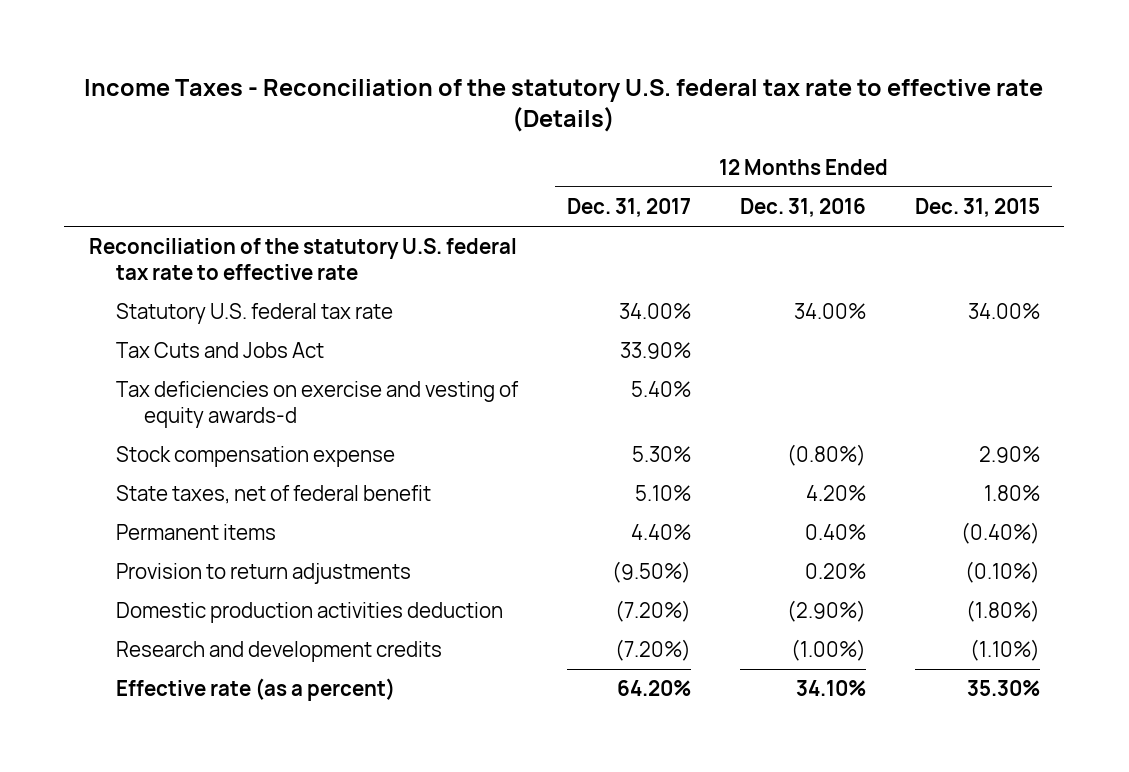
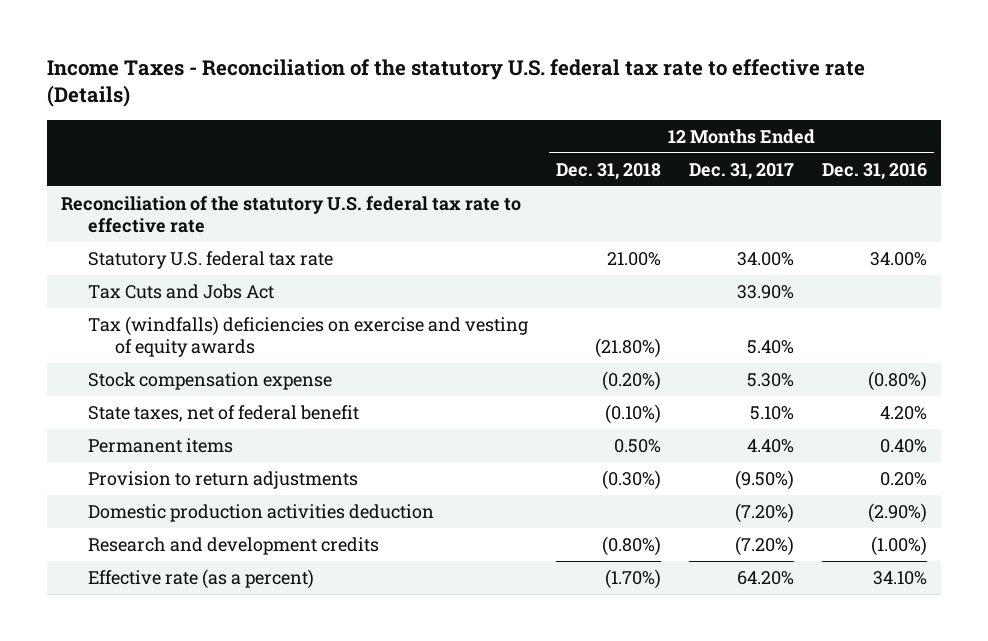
- | 12 Months Ended Dec. 31, 2017 | 12 Months Ended Dec. 31, 2016 | 12 Months Ended Dec. 31, 2015
+ | 12 Months Ended Dec. 31, 2018 | 12 Months Ended Dec. 31, 2017 | 12 Months Ended Dec. 31, 2016
- Tax deficiencies on exercise and vesting of equity awards-d | 5.40% | |
+ Tax (windfalls) deficiencies on exercise and vesting of equity awards | (21.80%) | 5.40% |

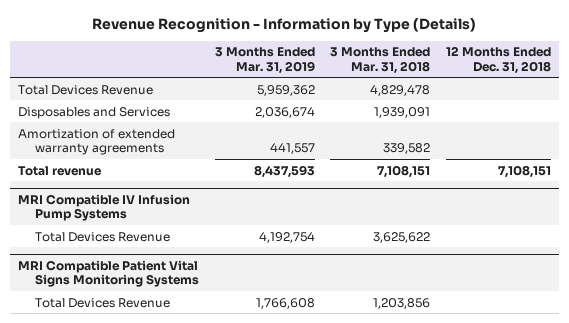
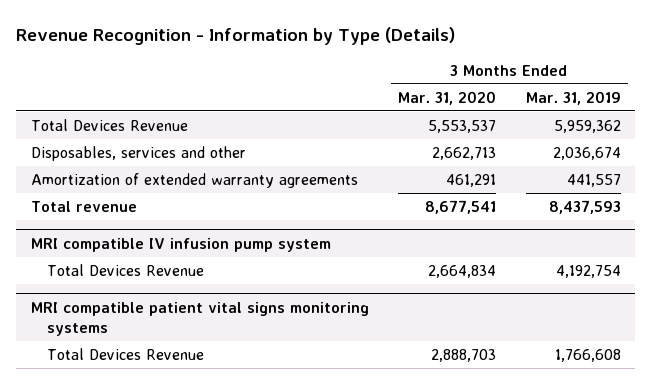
- | 3 Months Ended Mar. 31, 2019 | 3 Months Ended Mar. 31, 2018 | 12 Months Ended Dec. 31, 2018
+ | 3 Months Ended Mar. 31, 2020 | 3 Months Ended Mar. 31, 2019
- Disposables and Services | 2,036,674 | 1,939,091 |
+ Disposables, services and other | 2,662,713 | 2,036,674
- MRI Compatible IV Infusion Pump Systems
+ MRI compatible IV infusion pump system
- MRI Compatible Patient Vital Signs Monitoring Systems
+ MRI compatible patient vital signs monitoring systems

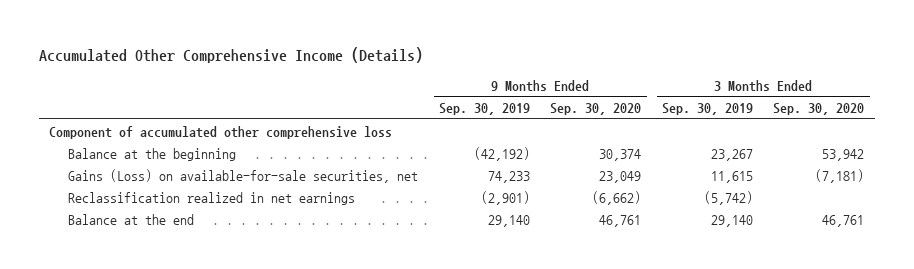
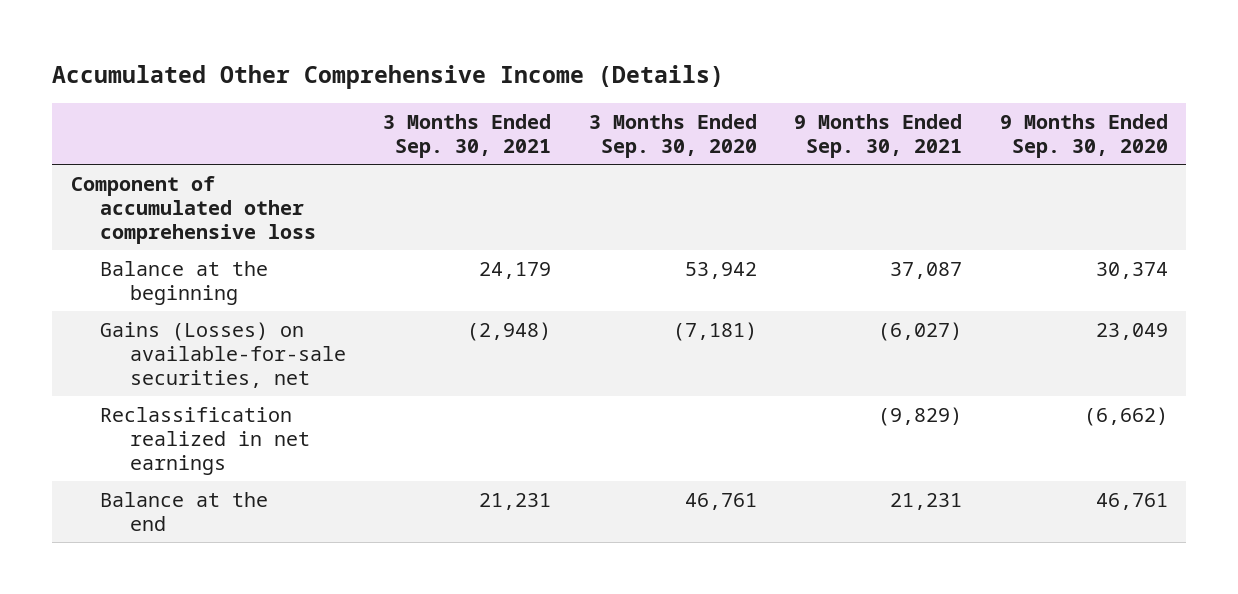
- | 9 Months Ended Sep. 30, 2019 | 9 Months Ended Sep. 30, 2020 | 3 Months Ended Sep. 30, 2019 | 3 Months Ended Sep. 30, 2020
+ | 3 Months Ended Sep. 30, 2021 | 3 Months Ended Sep. 30, 2020 | 9 Months Ended Sep. 30, 2021 | 9 Months Ended Sep. 30, 2020
- Gains (Loss) on available-for-sale securities, net | 74,233 | 23,049 | 11,615 | (7,181)
+ Gains (Losses) on available-for-sale securities, net | (2,948) | (7,181) | (6,027) | 23,049

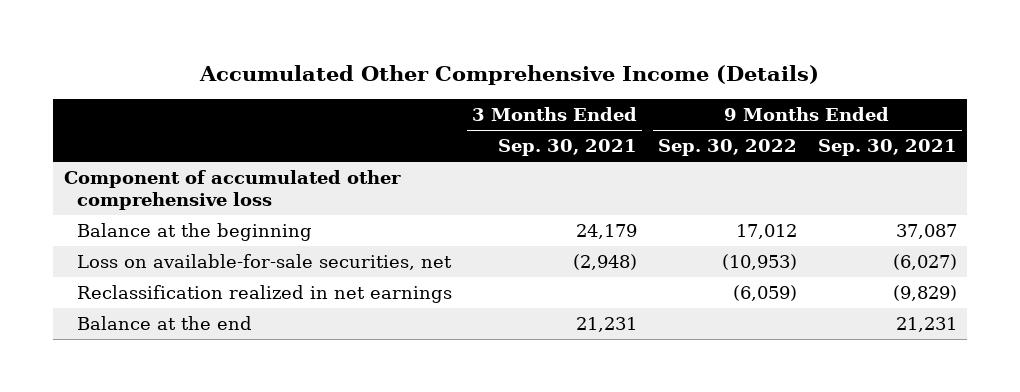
- | 3 Months Ended Sep. 30, 2021 | 3 Months Ended Sep. 30, 2020 | 9 Months Ended Sep. 30, 2021 | 9 Months Ended Sep. 30, 2020
+ | 3 Months Ended Sep. 30, 2021 | 9 Months Ended Sep. 30, 2022 | 9 Months Ended Sep. 30, 2021
- Gains (Losses) on available-for-sale securities, net | (2,948) | (7,181) | (6,027) | 23,049
+ Loss on available-for-sale securities, net | (2,948) | (10,953) | (6,027)

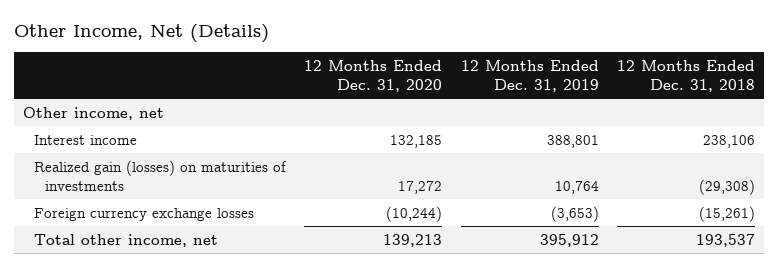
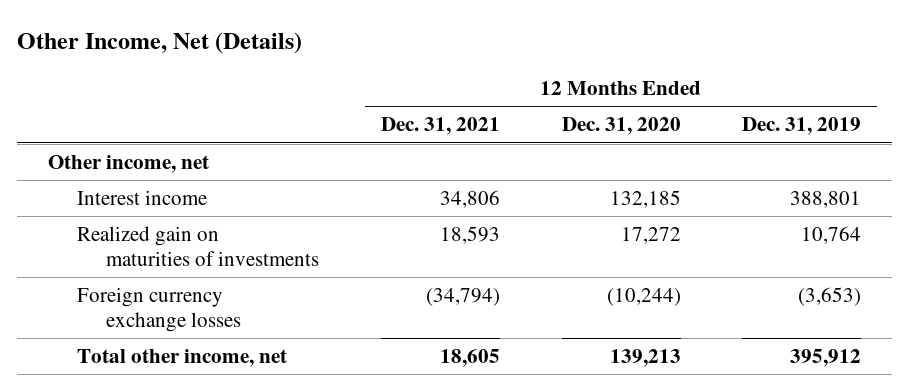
- | 12 Months Ended Dec. 31, 2020 | 12 Months Ended Dec. 31, 2019 | 12 Months Ended Dec. 31, 2018
+ | 12 Months Ended Dec. 31, 2021 | 12 Months Ended Dec. 31, 2020 | 12 Months Ended Dec. 31, 2019
- Realized gain (losses) on maturities of investments | 17,272 | 10,764 | (29,308)
+ Realized gain on maturities of investments | 18,593 | 17,272 | 10,764

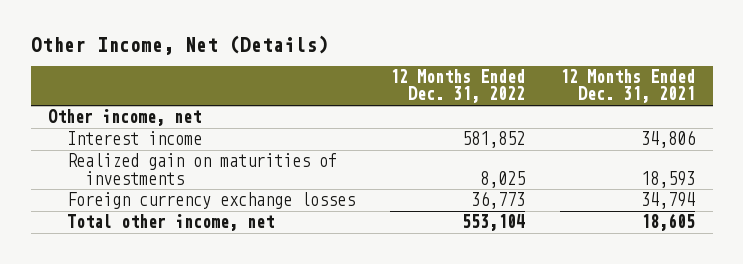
- | 12 Months Ended Dec. 31, 2021 | 12 Months Ended Dec. 31, 2020 | 12 Months Ended Dec. 31, 2019
+ | 12 Months Ended Dec. 31, 2022 | 12 Months Ended Dec. 31, 2021
- Foreign currency exchange losses | (34,794) | (10,244) | (3,653)
+ Foreign currency exchange losses | 36,773 | 34,794

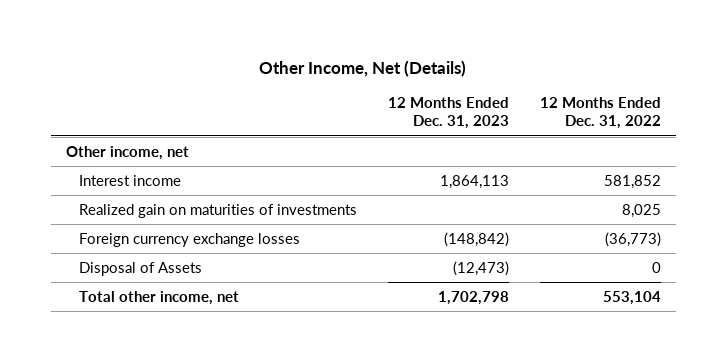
- | 12 Months Ended Dec. 31, 2022 | 12 Months Ended Dec. 31, 2021
+ | 12 Months Ended Dec. 31, 2023 | 12 Months Ended Dec. 31, 2022
- Foreign currency exchange losses | 36,773 | 34,794
+ Foreign currency exchange losses | (148,842) | (36,773)
+ Disposal of Assets | (12,473) | 0

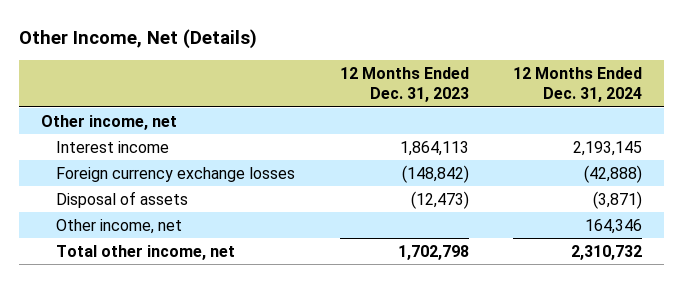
- | 12 Months Ended Dec. 31, 2023 | 12 Months Ended Dec. 31, 2022
+ | 12 Months Ended Dec. 31, 2023 | 12 Months Ended Dec. 31, 2024
- Realized gain on maturities of investments | | 8,025
- Disposal of Assets | (12,473) | 0
+ Disposal of assets | (12,473) | (3,871)
+ Other income, net | | 164,346

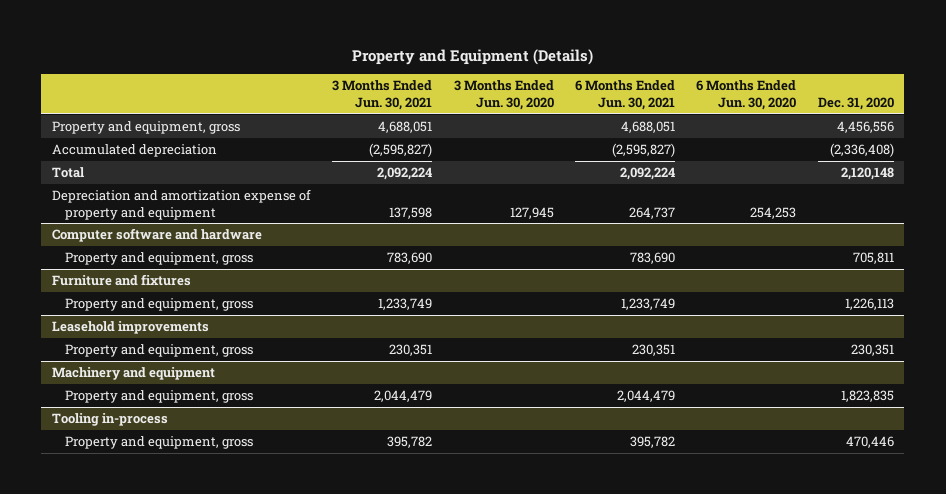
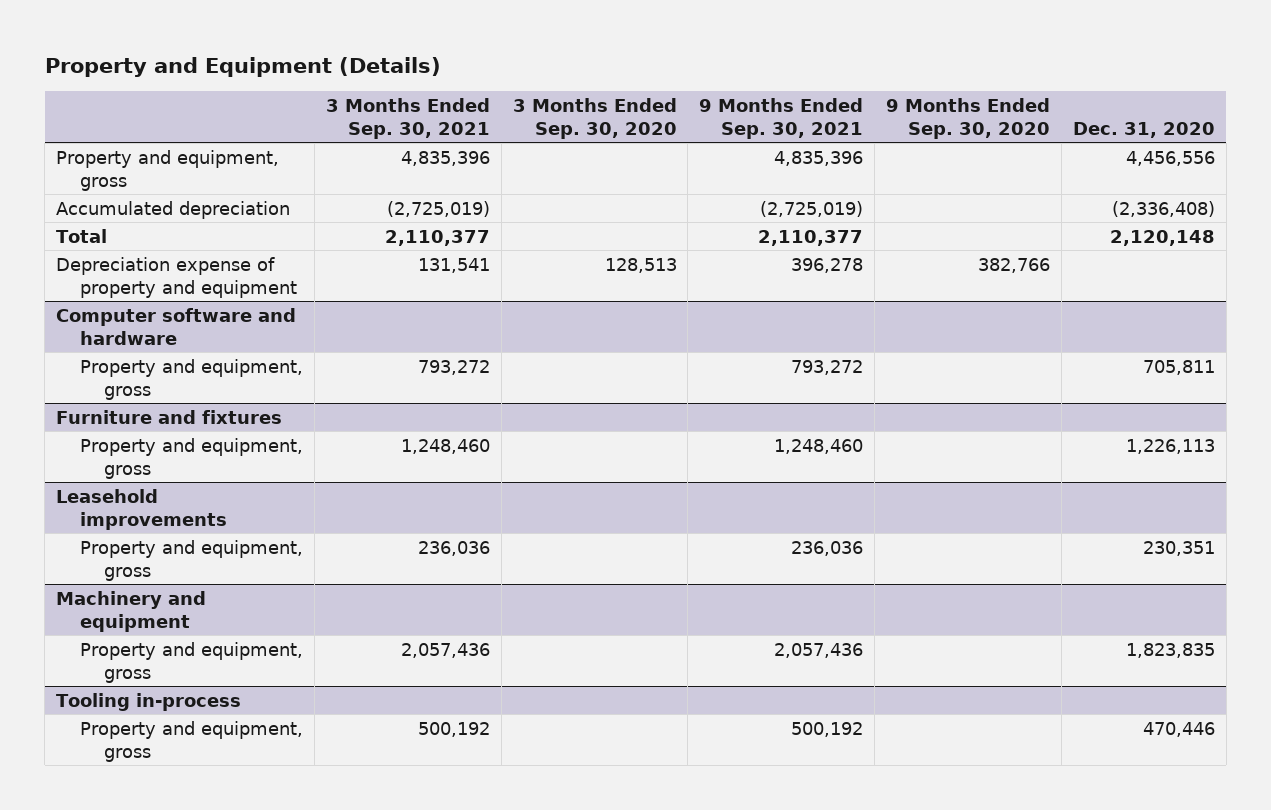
- | 3 Months Ended Jun. 30, 2021 | 3 Months Ended Jun. 30, 2020 | 6 Months Ended Jun. 30, 2021 | 6 Months Ended Jun. 30, 2020 | Dec. 31, 2020
+ | 3 Months Ended Sep. 30, 2021 | 3 Months Ended Sep. 30, 2020 | 9 Months Ended Sep. 30, 2021 | 9 Months Ended Sep. 30, 2020 | Dec. 31, 2020
- Depreciation and amortization expense of property and equipment | 137,598 | 127,945 | 264,737 | 254,253 |
+ Depreciation expense of property and equipment | 131,541 | 128,513 | 396,278 | 382,766 |

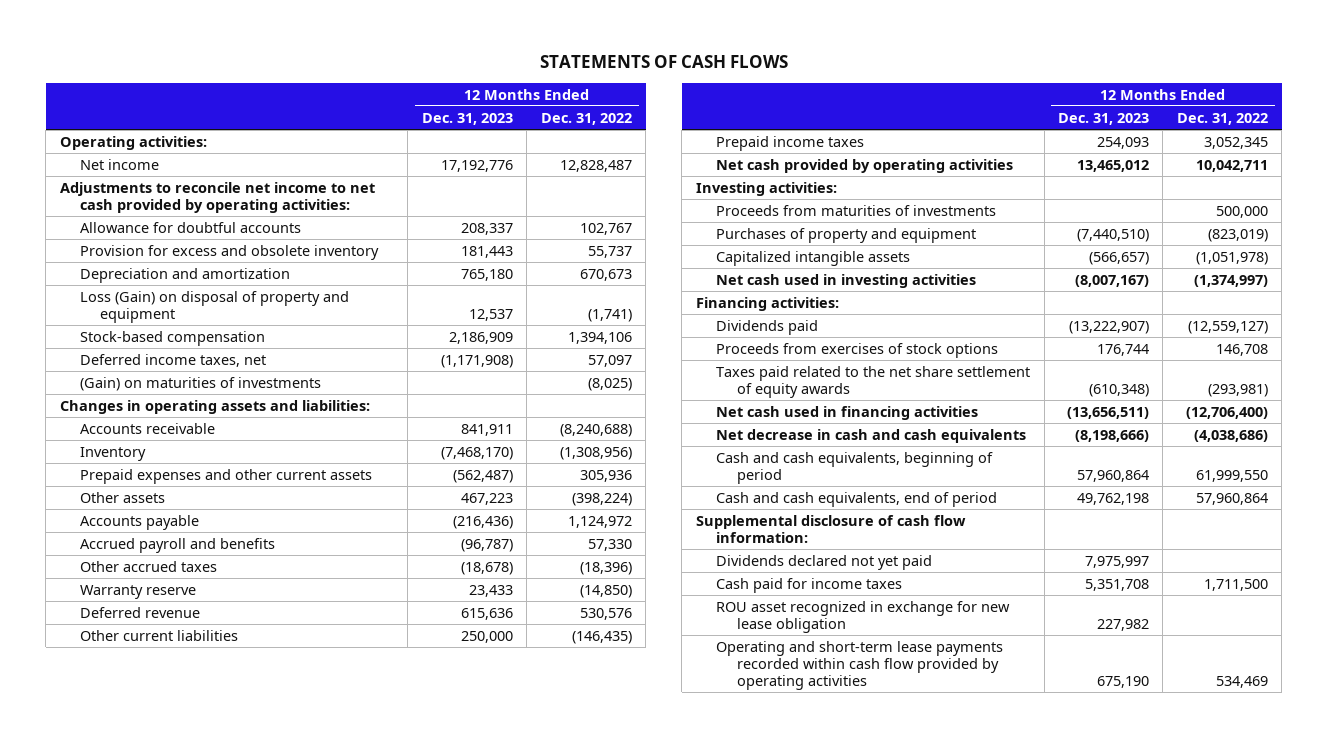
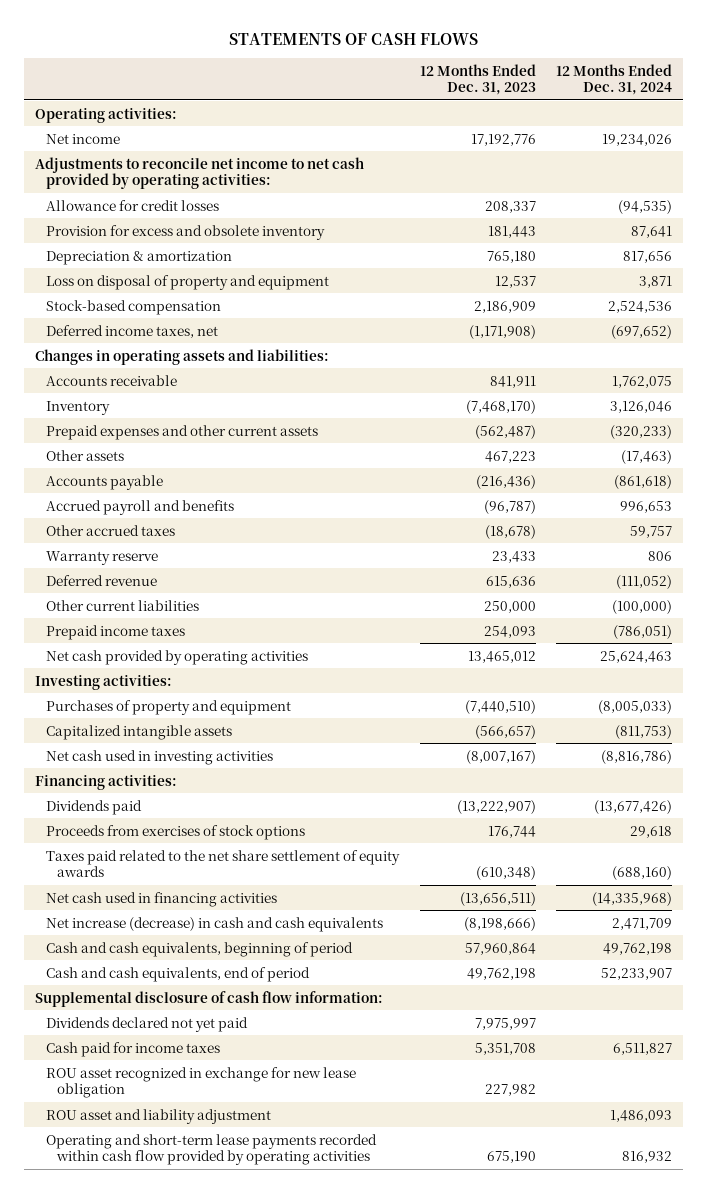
- | 12 Months Ended Dec. 31, 2023 | 12 Months Ended Dec. 31, 2022
+ | 12 Months Ended Dec. 31, 2023 | 12 Months Ended Dec. 31, 2024
- Allowance for doubtful accounts | 208,337 | 102,767
+ Allowance for credit losses | 208,337 | (94,535)
- Depreciation and amortization | 765,180 | 670,673
- Loss (Gain) on disposal of property and equipment | 12,537 | (1,741)
+ Depreciation & amortization | 765,180 | 817,656
+ Loss on disposal of property and equipment | 12,537 | 3,871
- (Gain) on maturities of investments | | (8,025)
- Proceeds from maturities of investments | | 500,000
- Net decrease in cash and cash equivalents | (8,198,666) | (4,038,686)
+ Net increase (decrease) in cash and cash equivalents | (8,198,666) | 2,471,709
+ ROU asset and liability adjustment | | 1,486,093

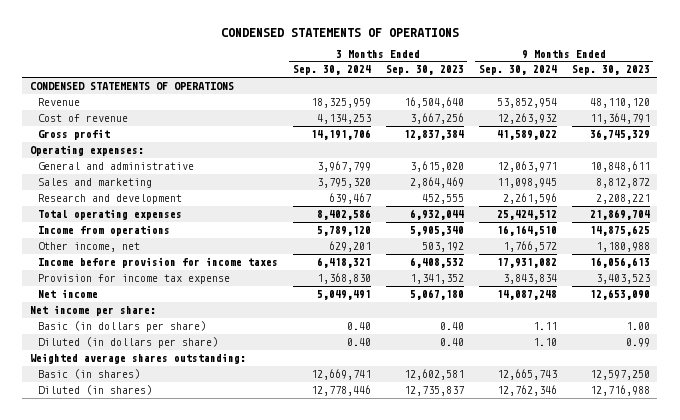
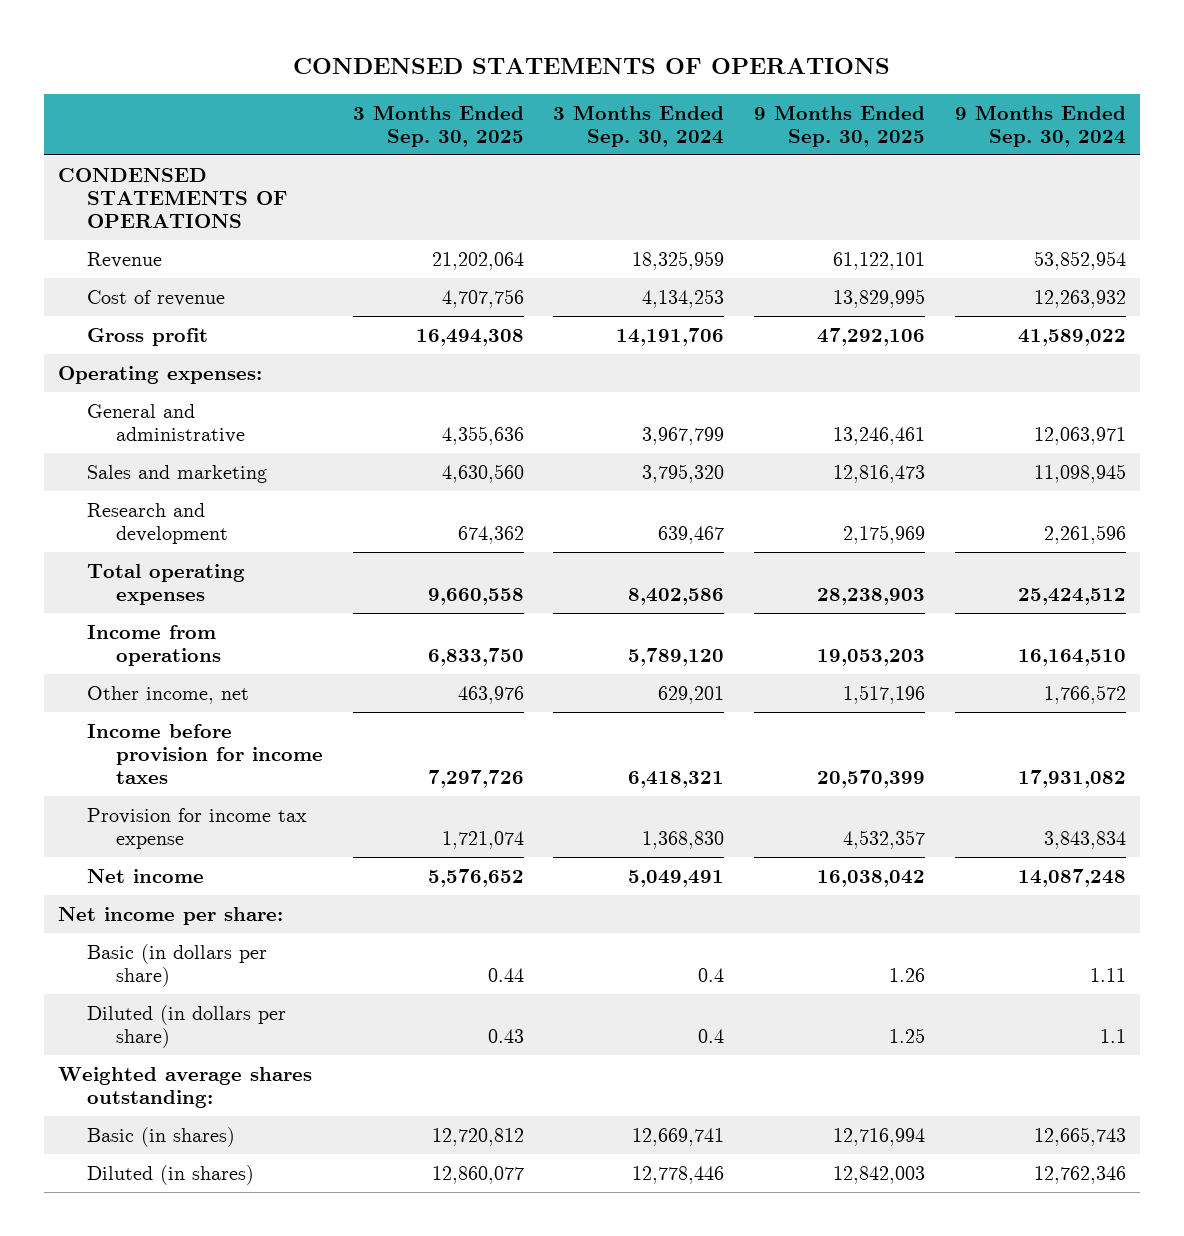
- | 3 Months Ended Sep. 30, 2024 | 3 Months Ended Sep. 30, 2023 | 9 Months Ended Sep. 30, 2024 | 9 Months Ended Sep. 30, 2023
+ | 3 Months Ended Sep. 30, 2025 | 3 Months Ended Sep. 30, 2024 | 9 Months Ended Sep. 30, 2025 | 9 Months Ended Sep. 30, 2024
- Basic (in dollars per share) | 0.40 | 0.40 | 1.11 | 1.00
- Diluted (in dollars per share) | 0.40 | 0.40 | 1.10 | 0.99
+ Basic (in dollars per share) | 0.44 | 0.4 | 1.26 | 1.11
+ Diluted (in dollars per share) | 0.43 | 0.4 | 1.25 | 1.1

